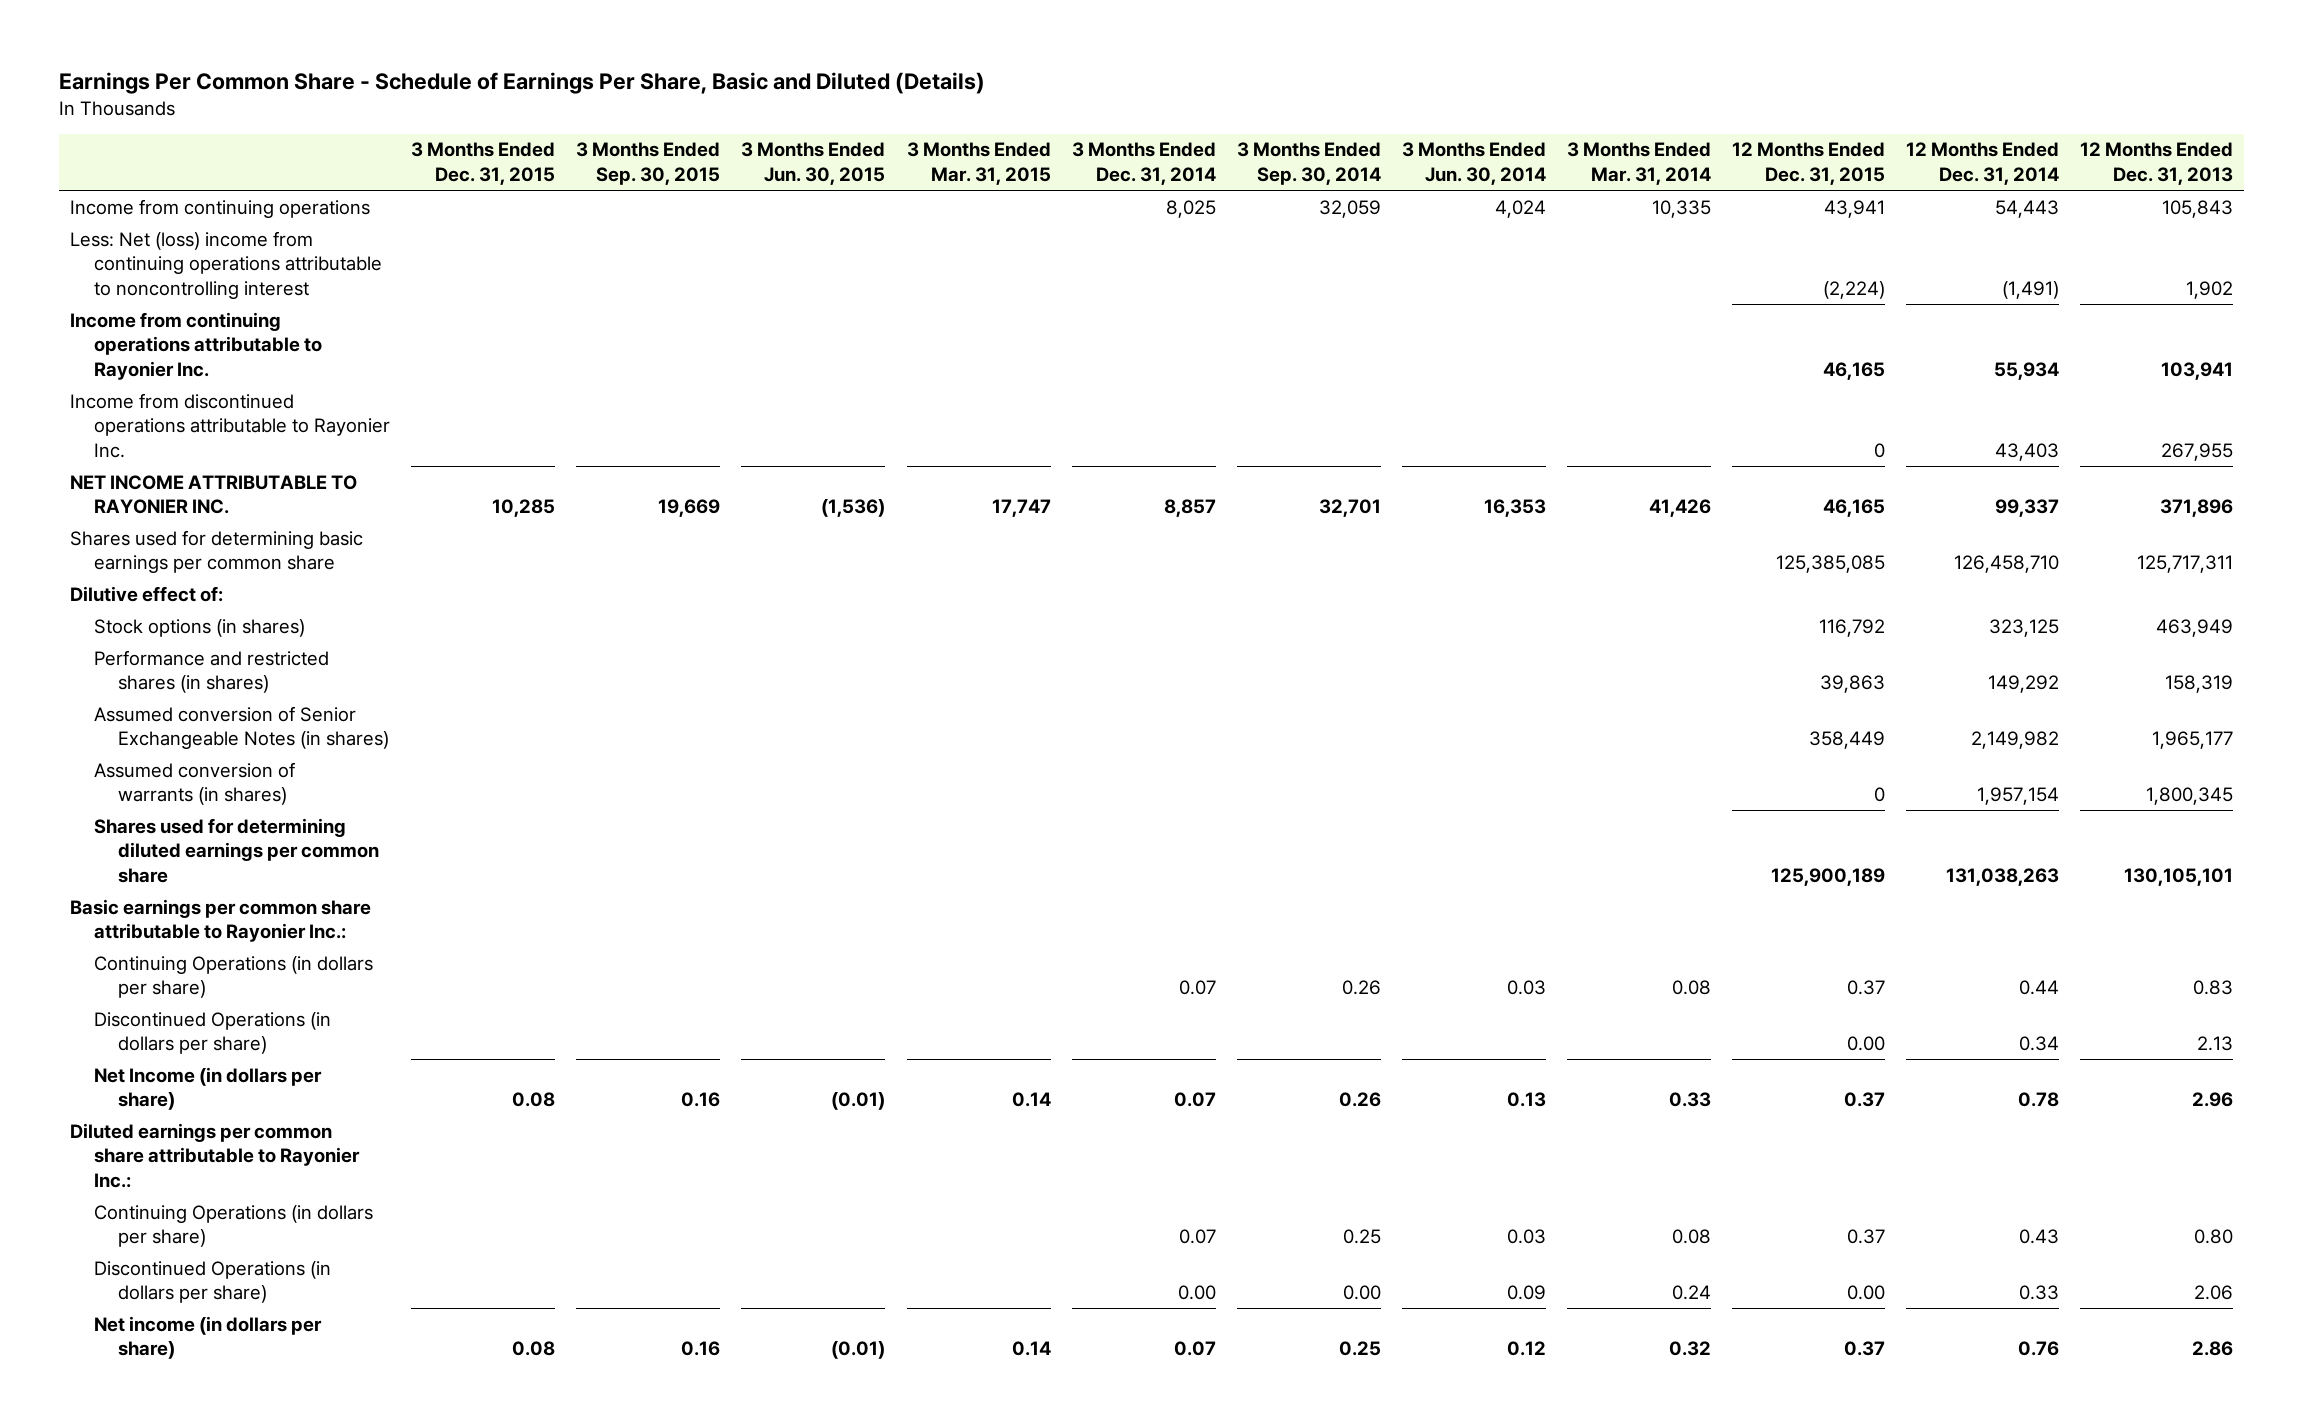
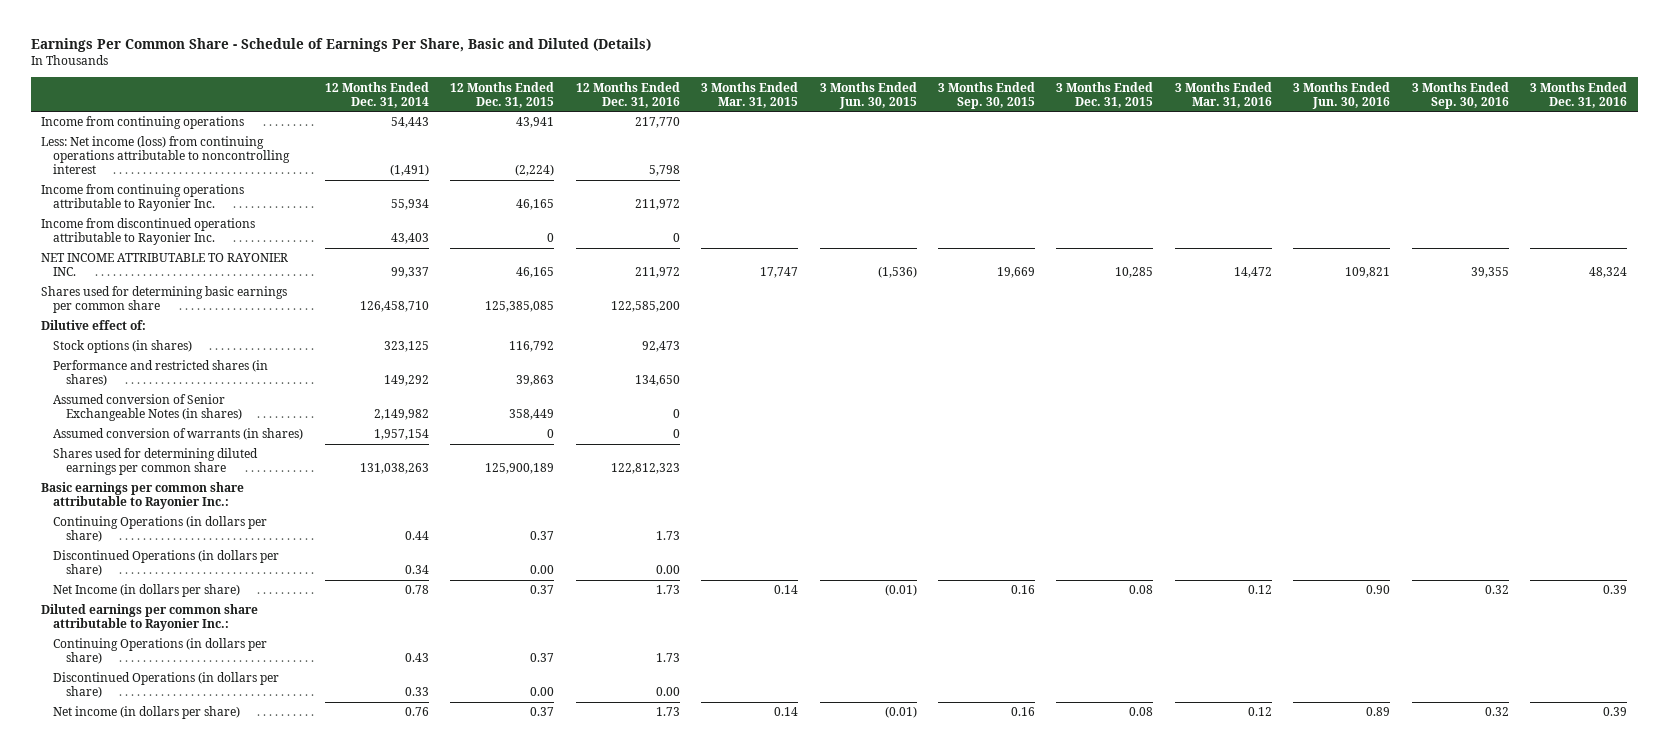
- | 3 Months Ended Dec. 31, 2015 | 3 Months Ended Sep. 30, 2015 | 3 Months Ended Jun. 30, 2015 | 3 Months Ended Mar. 31, 2015 | 3 Months Ended Dec. 31, 2014 | 3 Months Ended Sep. 30, 2014 | 3 Months Ended Jun. 30, 2014 | 3 Months Ended Mar. 31, 2014 | 12 Months Ended Dec. 31, 2015 | 12 Months Ended Dec. 31, 2014 | 12 Months Ended Dec. 31, 2013
+ | 12 Months Ended Dec. 31, 2014 | 12 Months Ended Dec. 31, 2015 | 12 Months Ended Dec. 31, 2016 | 3 Months Ended Mar. 31, 2015 | 3 Months Ended Jun. 30, 2015 | 3 Months Ended Sep. 30, 2015 | 3 Months Ended Dec. 31, 2015 | 3 Months Ended Mar. 31, 2016 | 3 Months Ended Jun. 30, 2016 | 3 Months Ended Sep. 30, 2016 | 3 Months Ended Dec. 31, 2016
- Less: Net (loss) income from continuing operations attributable to noncontrolling interest | | | | | | | | | (2,224) | (1,491) | 1,902
+ Less: Net income (loss) from continuing operations attributable to noncontrolling interest | (1,491) | (2,224) | 5,798 | | | | | | | |

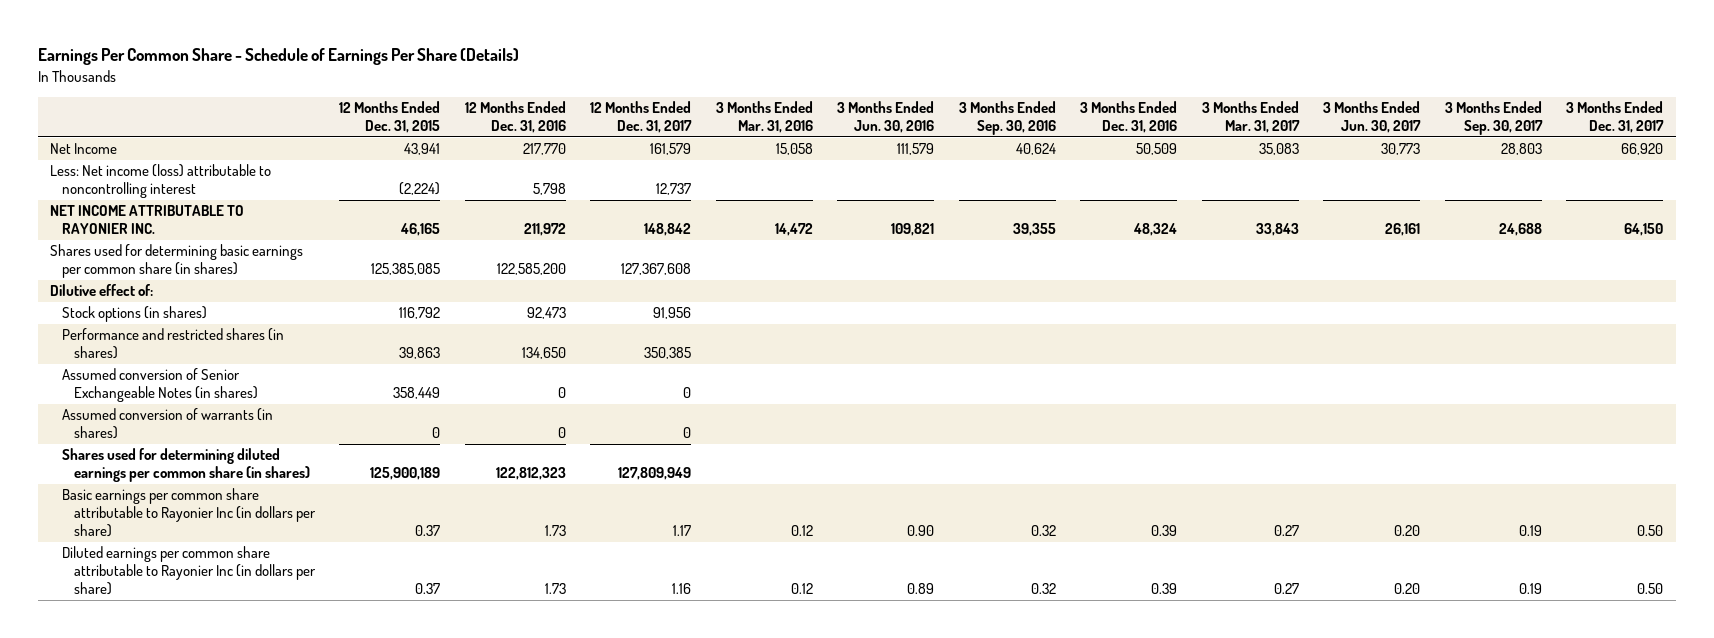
- Earnings Per Common Share - Schedule of Earnings Per Share, Basic and Diluted (Details)
+ Earnings Per Common Share - Schedule of Earnings Per Share (Details)
- | 12 Months Ended Dec. 31, 2014 | 12 Months Ended Dec. 31, 2015 | 12 Months Ended Dec. 31, 2016 | 3 Months Ended Mar. 31, 2015 | 3 Months Ended Jun. 30, 2015 | 3 Months Ended Sep. 30, 2015 | 3 Months Ended Dec. 31, 2015 | 3 Months Ended Mar. 31, 2016 | 3 Months Ended Jun. 30, 2016 | 3 Months Ended Sep. 30, 2016 | 3 Months Ended Dec. 31, 2016
+ | 12 Months Ended Dec. 31, 2015 | 12 Months Ended Dec. 31, 2016 | 12 Months Ended Dec. 31, 2017 | 3 Months Ended Mar. 31, 2016 | 3 Months Ended Jun. 30, 2016 | 3 Months Ended Sep. 30, 2016 | 3 Months Ended Dec. 31, 2016 | 3 Months Ended Mar. 31, 2017 | 3 Months Ended Jun. 30, 2017 | 3 Months Ended Sep. 30, 2017 | 3 Months Ended Dec. 31, 2017
- Income from continuing operations | 54,443 | 43,941 | 217,770 | | | | | | | |
- Less: Net income (loss) from continuing operations attributable to noncontrolling interest | (1,491) | (2,224) | 5,798 | | | | | | | |
- Income from continuing operations attributable to Rayonier Inc. | 55,934 | 46,165 | 211,972 | | | | | | | |
- Income from discontinued operations attributable to Rayonier Inc. | 43,403 | 0 | 0 | | | | | | | |
+ Net Income | 43,941 | 217,770 | 161,579 | 15,058 | 111,579 | 40,624 | 50,509 | 35,083 | 30,773 | 28,803 | 66,920
+ Less: Net income (loss) attributable to noncontrolling interest | (2,224) | 5,798 | 12,737 | | | | | | | |
- Shares used for determining basic earnings per common share | 126,458,710 | 125,385,085 | 122,585,200 | | | | | | | |
+ Shares used for determining basic earnings per common share (in shares) | 125,385,085 | 122,585,200 | 127,367,608 | | | | | | | |
- Shares used for determining diluted earnings per common share | 131,038,263 | 125,900,189 | 122,812,323 | | | | | | | |
- Basic earnings per common share attributable to Rayonier Inc.:
- Continuing Operations (in dollars per share) | 0.44 | 0.37 | 1.73 | | | | | | | |
- Discontinued Operations (in dollars per share) | 0.34 | 0.00 | 0.00 | | | | | | | |
- Net Income (in dollars per share) | 0.78 | 0.37 | 1.73 | 0.14 | (0.01) | 0.16 | 0.08 | 0.12 | 0.90 | 0.32 | 0.39
- Diluted earnings per common share attributable to Rayonier Inc.:
- Continuing Operations (in dollars per share) | 0.43 | 0.37 | 1.73 | | | | | | | |
- Discontinued Operations (in dollars per share) | 0.33 | 0.00 | 0.00 | | | | | | | |
- Net income (in dollars per share) | 0.76 | 0.37 | 1.73 | 0.14 | (0.01) | 0.16 | 0.08 | 0.12 | 0.89 | 0.32 | 0.39
+ Shares used for determining diluted earnings per common share (in shares) | 125,900,189 | 122,812,323 | 127,809,949 | | | | | | | |
+ Basic earnings per common share attributable to Rayonier Inc (in dollars per share) | 0.37 | 1.73 | 1.17 | 0.12 | 0.90 | 0.32 | 0.39 | 0.27 | 0.20 | 0.19 | 0.50
+ Diluted earnings per common share attributable to Rayonier Inc (in dollars per share) | 0.37 | 1.73 | 1.16 | 0.12 | 0.89 | 0.32 | 0.39 | 0.27 | 0.20 | 0.19 | 0.50

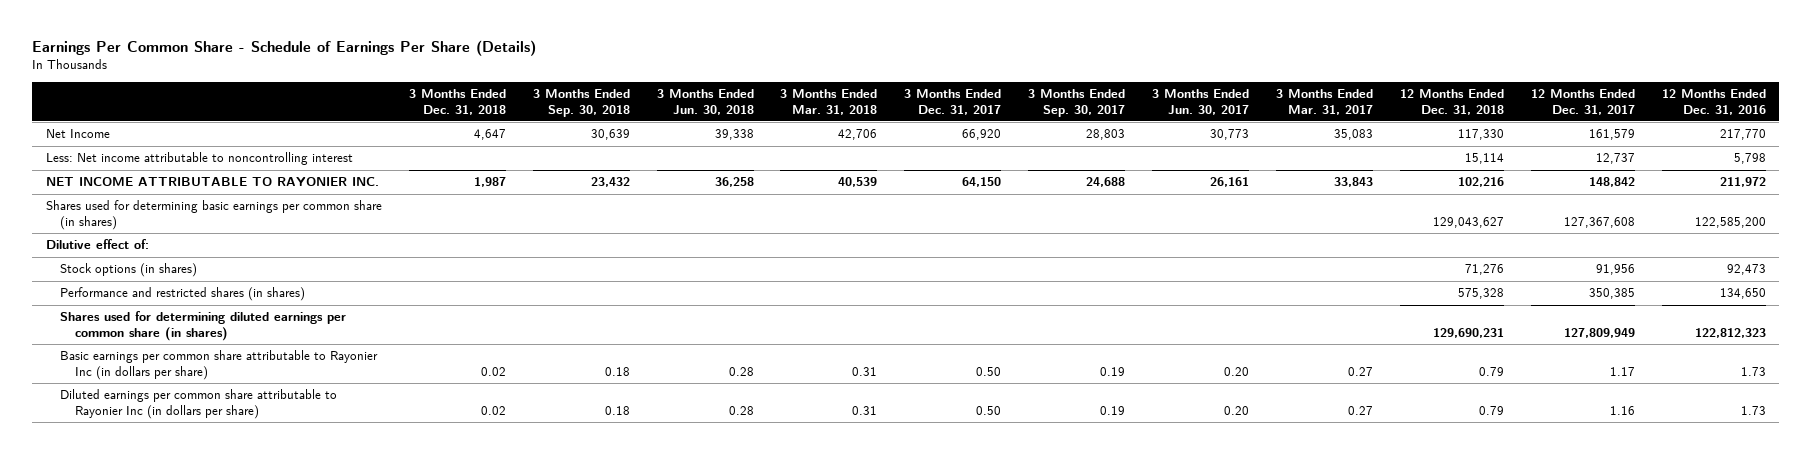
- | 12 Months Ended Dec. 31, 2015 | 12 Months Ended Dec. 31, 2016 | 12 Months Ended Dec. 31, 2017 | 3 Months Ended Mar. 31, 2016 | 3 Months Ended Jun. 30, 2016 | 3 Months Ended Sep. 30, 2016 | 3 Months Ended Dec. 31, 2016 | 3 Months Ended Mar. 31, 2017 | 3 Months Ended Jun. 30, 2017 | 3 Months Ended Sep. 30, 2017 | 3 Months Ended Dec. 31, 2017
+ | 3 Months Ended Dec. 31, 2018 | 3 Months Ended Sep. 30, 2018 | 3 Months Ended Jun. 30, 2018 | 3 Months Ended Mar. 31, 2018 | 3 Months Ended Dec. 31, 2017 | 3 Months Ended Sep. 30, 2017 | 3 Months Ended Jun. 30, 2017 | 3 Months Ended Mar. 31, 2017 | 12 Months Ended Dec. 31, 2018 | 12 Months Ended Dec. 31, 2017 | 12 Months Ended Dec. 31, 2016
- Less: Net income (loss) attributable to noncontrolling interest | (2,224) | 5,798 | 12,737 | | | | | | | |
+ Less: Net income attributable to noncontrolling interest | | | | | | | | | 15,114 | 12,737 | 5,798
- Assumed conversion of Senior Exchangeable Notes (in shares) | 358,449 | 0 | 0 | | | | | | | |
- Assumed conversion of warrants (in shares) | 0 | 0 | 0 | | | | | | | |

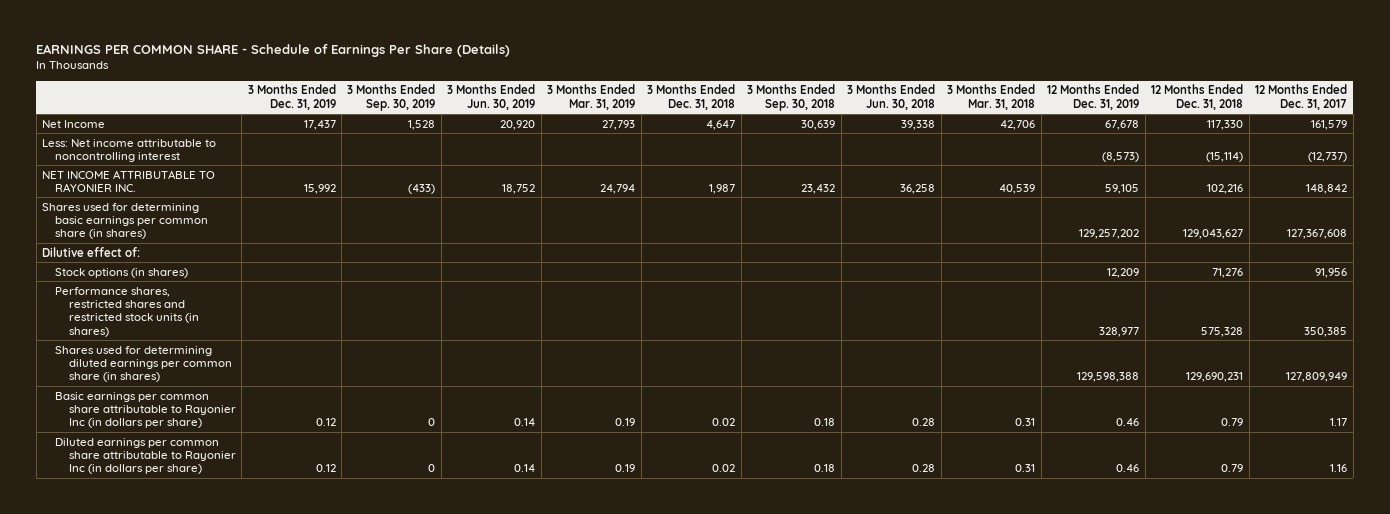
- Earnings Per Common Share - Schedule of Earnings Per Share (Details)
+ EARNINGS PER COMMON SHARE - Schedule of Earnings Per Share (Details)
- | 3 Months Ended Dec. 31, 2018 | 3 Months Ended Sep. 30, 2018 | 3 Months Ended Jun. 30, 2018 | 3 Months Ended Mar. 31, 2018 | 3 Months Ended Dec. 31, 2017 | 3 Months Ended Sep. 30, 2017 | 3 Months Ended Jun. 30, 2017 | 3 Months Ended Mar. 31, 2017 | 12 Months Ended Dec. 31, 2018 | 12 Months Ended Dec. 31, 2017 | 12 Months Ended Dec. 31, 2016
+ | 3 Months Ended Dec. 31, 2019 | 3 Months Ended Sep. 30, 2019 | 3 Months Ended Jun. 30, 2019 | 3 Months Ended Mar. 31, 2019 | 3 Months Ended Dec. 31, 2018 | 3 Months Ended Sep. 30, 2018 | 3 Months Ended Jun. 30, 2018 | 3 Months Ended Mar. 31, 2018 | 12 Months Ended Dec. 31, 2019 | 12 Months Ended Dec. 31, 2018 | 12 Months Ended Dec. 31, 2017
- Less: Net income attributable to noncontrolling interest | | | | | | | | | 15,114 | 12,737 | 5,798
+ Less: Net income attributable to noncontrolling interest | | | | | | | | | (8,573) | (15,114) | (12,737)
- Performance and restricted shares (in shares) | | | | | | | | | 575,328 | 350,385 | 134,650
+ Performance shares, restricted shares and restricted stock units (in shares) | | | | | | | | | 328,977 | 575,328 | 350,385

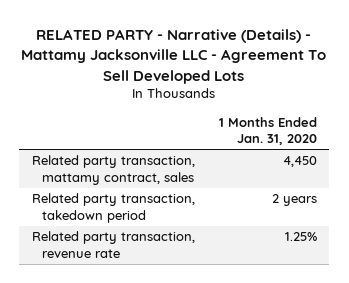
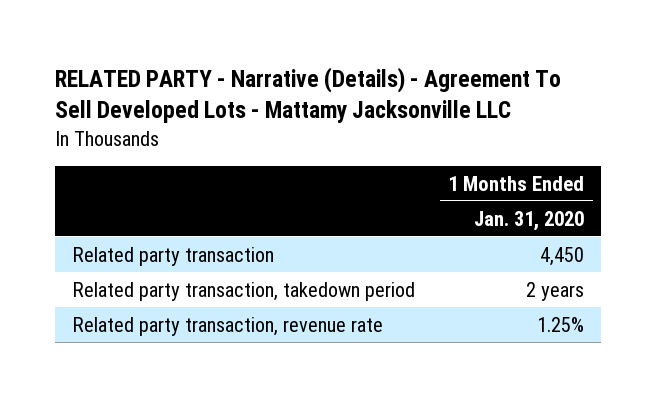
- RELATED PARTY - Narrative (Details) - Mattamy Jacksonville LLC - Agreement To Sell Developed Lots
+ RELATED PARTY - Narrative (Details) - Agreement To Sell Developed Lots - Mattamy Jacksonville LLC
- Related party transaction, mattamy contract, sales | 4,450
+ Related party transaction | 4,450

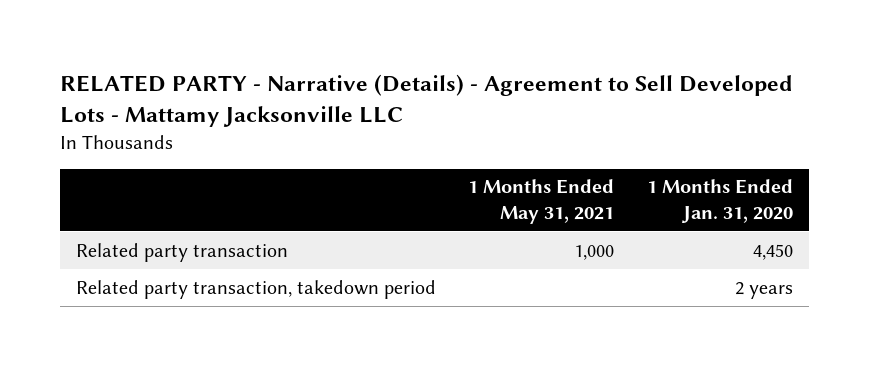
- RELATED PARTY - Narrative (Details) - Agreement To Sell Developed Lots - Mattamy Jacksonville LLC
+ RELATED PARTY - Narrative (Details) - Agreement to Sell Developed Lots - Mattamy Jacksonville LLC
- | 1 Months Ended Jan. 31, 2020
+ | 1 Months Ended May 31, 2021 | 1 Months Ended Jan. 31, 2020
- Related party transaction, revenue rate | 1.25%

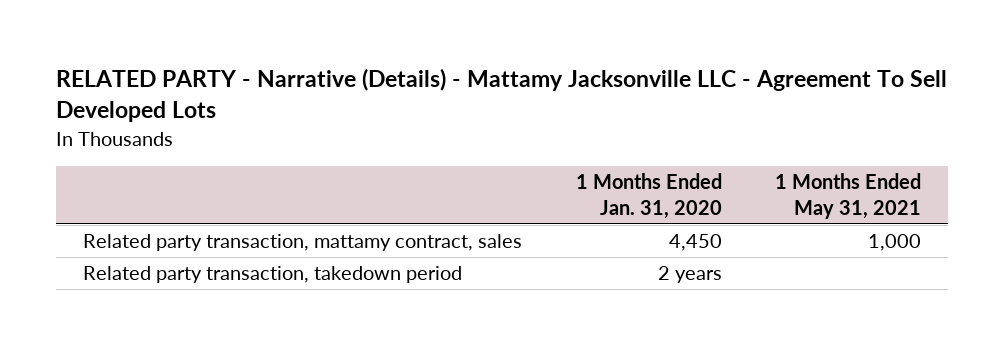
- RELATED PARTY - Narrative (Details) - Agreement to Sell Developed Lots - Mattamy Jacksonville LLC
+ RELATED PARTY - Narrative (Details) - Mattamy Jacksonville LLC - Agreement To Sell Developed Lots
- | 1 Months Ended May 31, 2021 | 1 Months Ended Jan. 31, 2020
+ | 1 Months Ended Jan. 31, 2020 | 1 Months Ended May 31, 2021
- Related party transaction | 1,000 | 4,450
+ Related party transaction, mattamy contract, sales | 4,450 | 1,000

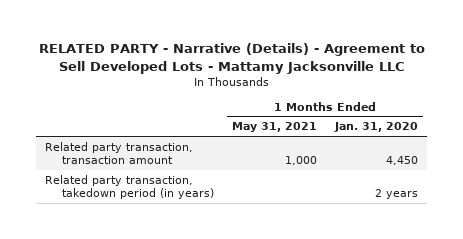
- RELATED PARTY - Narrative (Details) - Mattamy Jacksonville LLC - Agreement To Sell Developed Lots
+ RELATED PARTY - Narrative (Details) - Agreement to Sell Developed Lots - Mattamy Jacksonville LLC
- | 1 Months Ended Jan. 31, 2020 | 1 Months Ended May 31, 2021
+ | 1 Months Ended May 31, 2021 | 1 Months Ended Jan. 31, 2020
- Related party transaction, mattamy contract, sales | 4,450 | 1,000
- Related party transaction, takedown period | 2 years |
+ Related party transaction, transaction amount | 1,000 | 4,450
+ Related party transaction, takedown period (in years) | | 2 years

